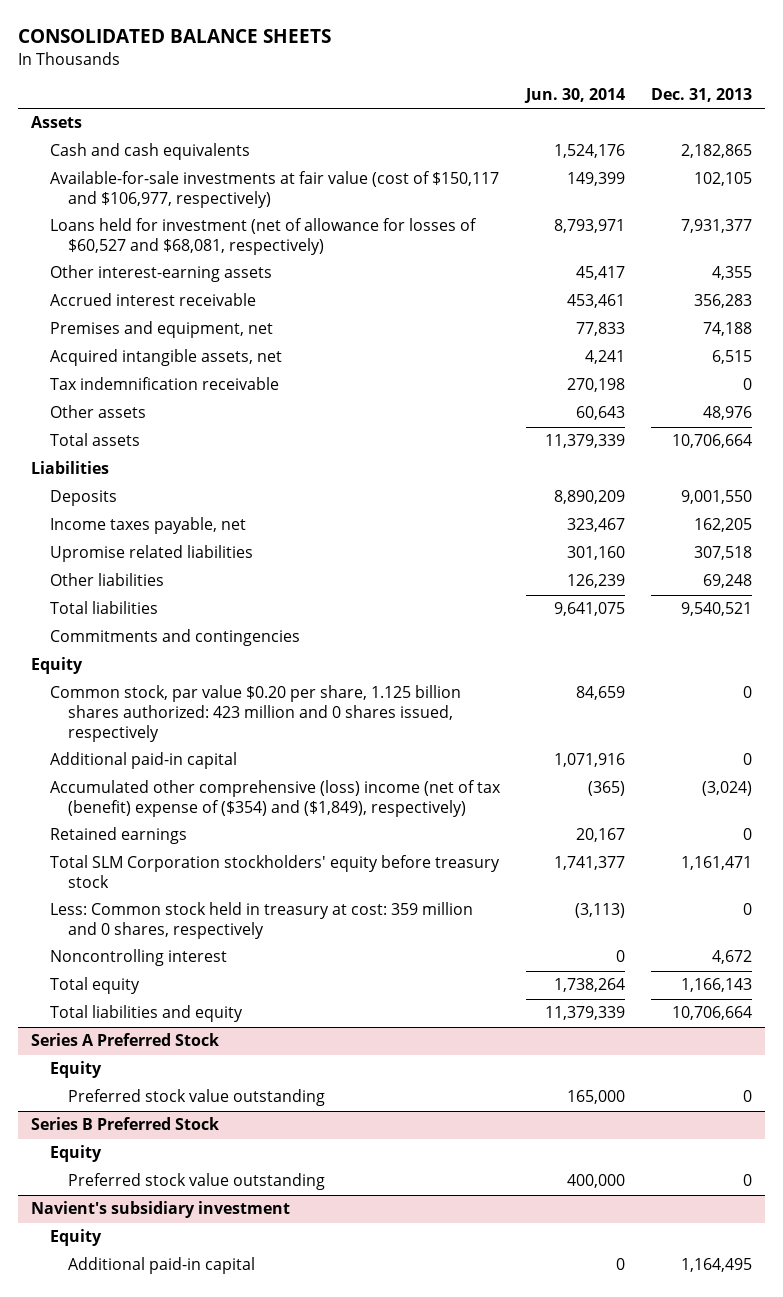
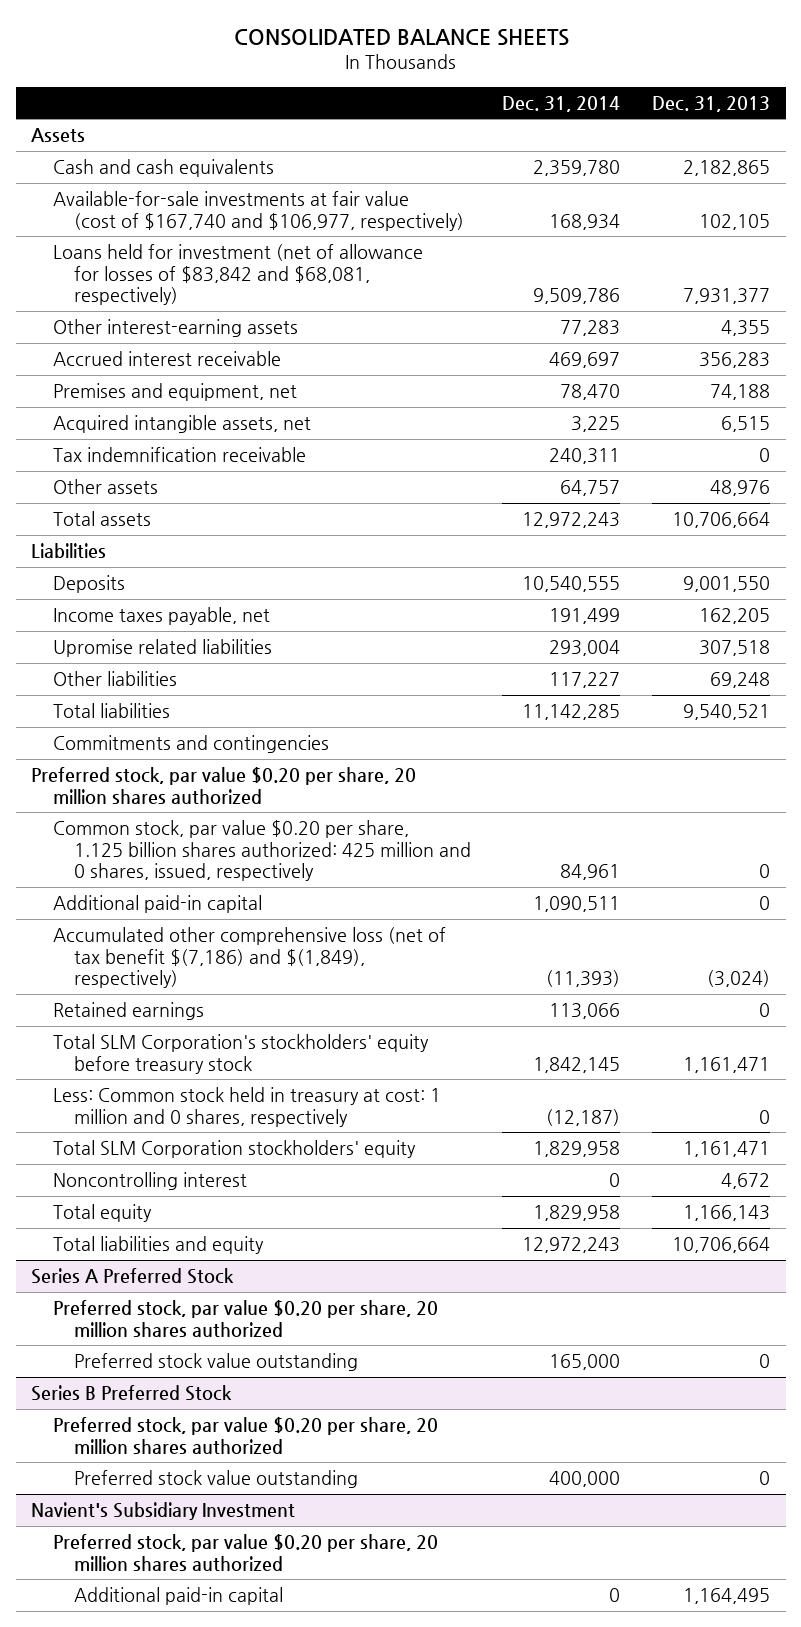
- | Jun. 30, 2014 | Dec. 31, 2013
+ | Dec. 31, 2014 | Dec. 31, 2013
- Available-for-sale investments at fair value (cost of $150,117 and $106,977, respectively) | 149,399 | 102,105
- Loans held for investment (net of allowance for losses of $60,527 and $68,081, respectively) | 8,793,971 | 7,931,377
+ Available-for-sale investments at fair value (cost of $167,740 and $106,977, respectively) | 168,934 | 102,105
+ Loans held for investment (net of allowance for losses of $83,842 and $68,081, respectively) | 9,509,786 | 7,931,377
- Equity
- Common stock, par value $0.20 per share, 1.125 billion shares authorized: 423 million and 0 shares issued, respectively | 84,659 | 0
+ Preferred stock, par value $0.20 per share, 20 million shares authorized
+ Common stock, par value $0.20 per share, 1.125 billion shares authorized: 425 million and 0 shares, issued, respectively | 84,961 | 0
- Accumulated other comprehensive (loss) income (net of tax (benefit) expense of ($354) and ($1,849), respectively) | (365) | (3,024)
+ Accumulated other comprehensive loss (net of tax benefit $(7,186) and $(1,849), respectively) | (11,393) | (3,024)
- Total SLM Corporation stockholders' equity before treasury stock | 1,741,377 | 1,161,471
- Less: Common stock held in treasury at cost: 359 million and 0 shares, respectively | (3,113) | 0
+ Total SLM Corporation's stockholders' equity before treasury stock | 1,842,145 | 1,161,471
+ Less: Common stock held in treasury at cost: 1 million and 0 shares, respectively | (12,187) | 0
+ Total SLM Corporation stockholders' equity | 1,829,958 | 1,161,471
@ Series A Preferred Stock
- Equity
+ Preferred stock, par value $0.20 per share, 20 million shares authorized
@ Series B Preferred Stock
- Equity
+ Preferred stock, par value $0.20 per share, 20 million shares authorized
- Navient's subsidiary investment
- Equity
+ Navient's Subsidiary Investment
+ Preferred stock, par value $0.20 per share, 20 million shares authorized

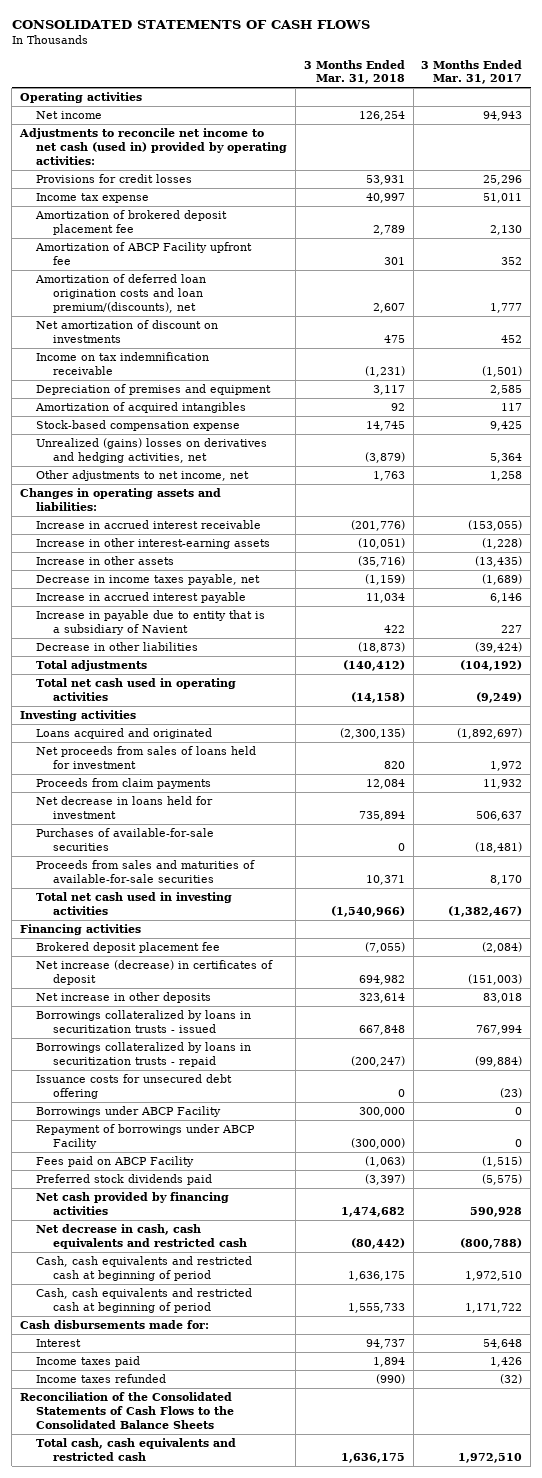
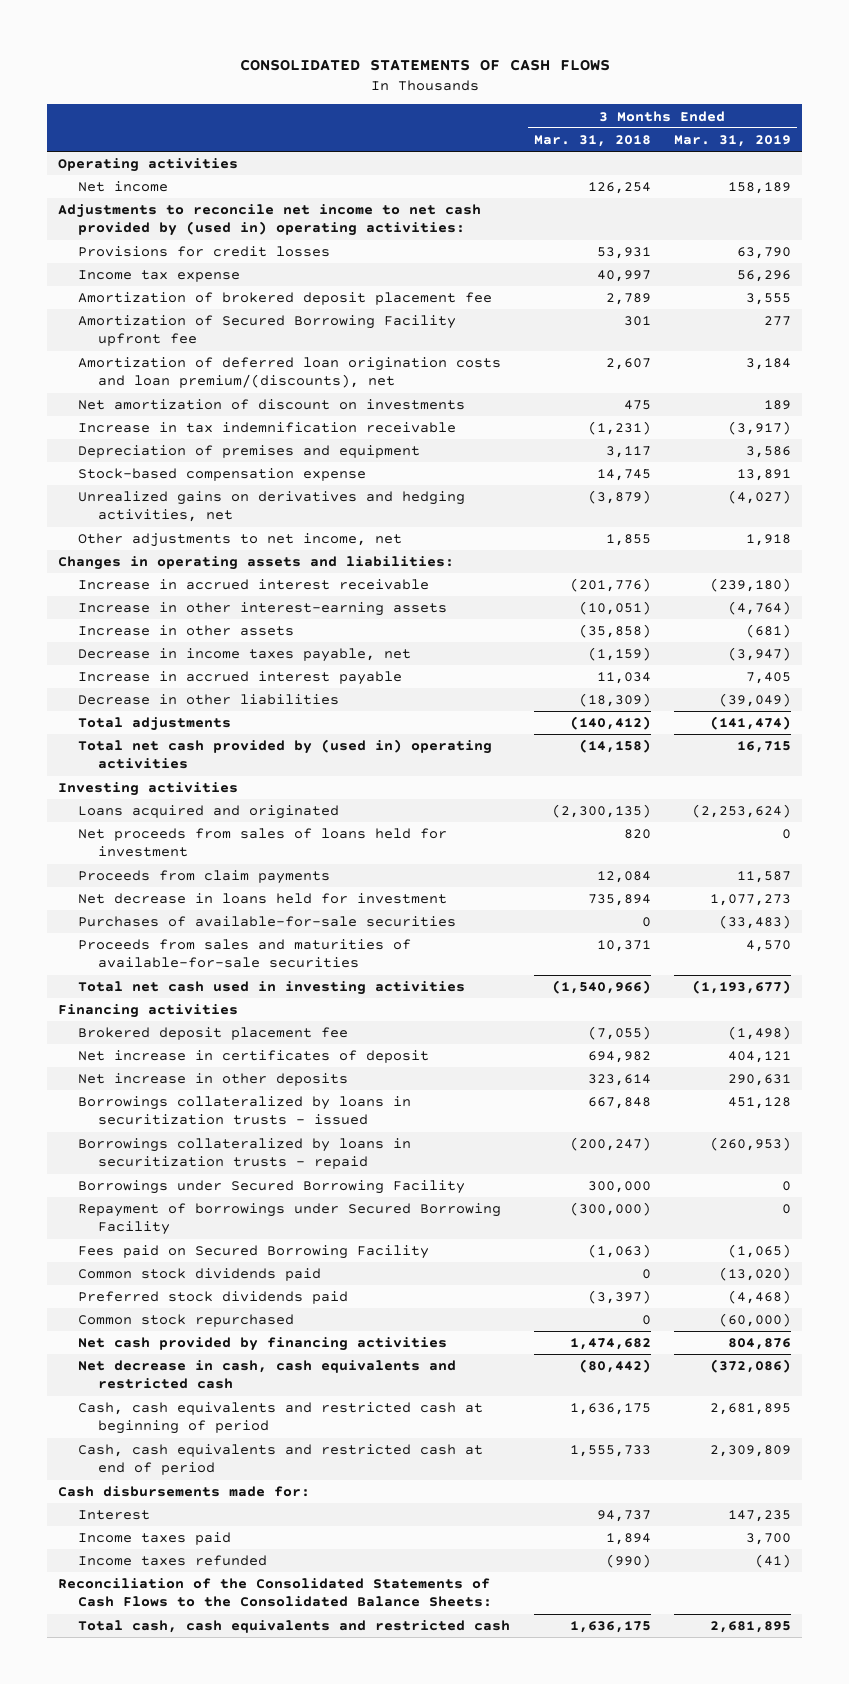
- | 3 Months Ended Mar. 31, 2018 | 3 Months Ended Mar. 31, 2017
+ | 3 Months Ended Mar. 31, 2018 | 3 Months Ended Mar. 31, 2019
- Adjustments to reconcile net income to net cash (used in) provided by operating activities:
+ Adjustments to reconcile net income to net cash provided by (used in) operating activities:
- Amortization of ABCP Facility upfront fee | 301 | 352
+ Amortization of Secured Borrowing Facility upfront fee | 301 | 277
- Income on tax indemnification receivable | (1,231) | (1,501)
+ Increase in tax indemnification receivable | (1,231) | (3,917)
- Amortization of acquired intangibles | 92 | 117
- Unrealized (gains) losses on derivatives and hedging activities, net | (3,879) | 5,364
- Other adjustments to net income, net | 1,763 | 1,258
+ Unrealized gains on derivatives and hedging activities, net | (3,879) | (4,027)
+ Other adjustments to net income, net | 1,855 | 1,918
- Increase in other assets | (35,716) | (13,435)
+ Increase in other assets | (35,858) | (681)
- Increase in payable due to entity that is a subsidiary of Navient | 422 | 227
- Decrease in other liabilities | (18,873) | (39,424)
+ Decrease in other liabilities | (18,309) | (39,049)
- Total net cash used in operating activities | (14,158) | (9,249)
+ Total net cash provided by (used in) operating activities | (14,158) | 16,715
- Net increase (decrease) in certificates of deposit | 694,982 | (151,003)
+ Net increase in certificates of deposit | 694,982 | 404,121
- Issuance costs for unsecured debt offering | 0 | (23)
- Borrowings under ABCP Facility | 300,000 | 0
- Repayment of borrowings under ABCP Facility | (300,000) | 0
- Fees paid on ABCP Facility | (1,063) | (1,515)
+ Borrowings under Secured Borrowing Facility | 300,000 | 0
+ Repayment of borrowings under Secured Borrowing Facility | (300,000) | 0
+ Fees paid on Secured Borrowing Facility | (1,063) | (1,065)
+ Common stock dividends paid | 0 | (13,020)
+ Common stock repurchased | 0 | (60,000)
- Cash, cash equivalents and restricted cash at beginning of period | 1,555,733 | 1,171,722
+ Cash, cash equivalents and restricted cash at end of period | 1,555,733 | 2,309,809
- Reconciliation of the Consolidated Statements of Cash Flows to the Consolidated Balance Sheets
+ Reconciliation of the Consolidated Statements of Cash Flows to the Consolidated Balance Sheets:

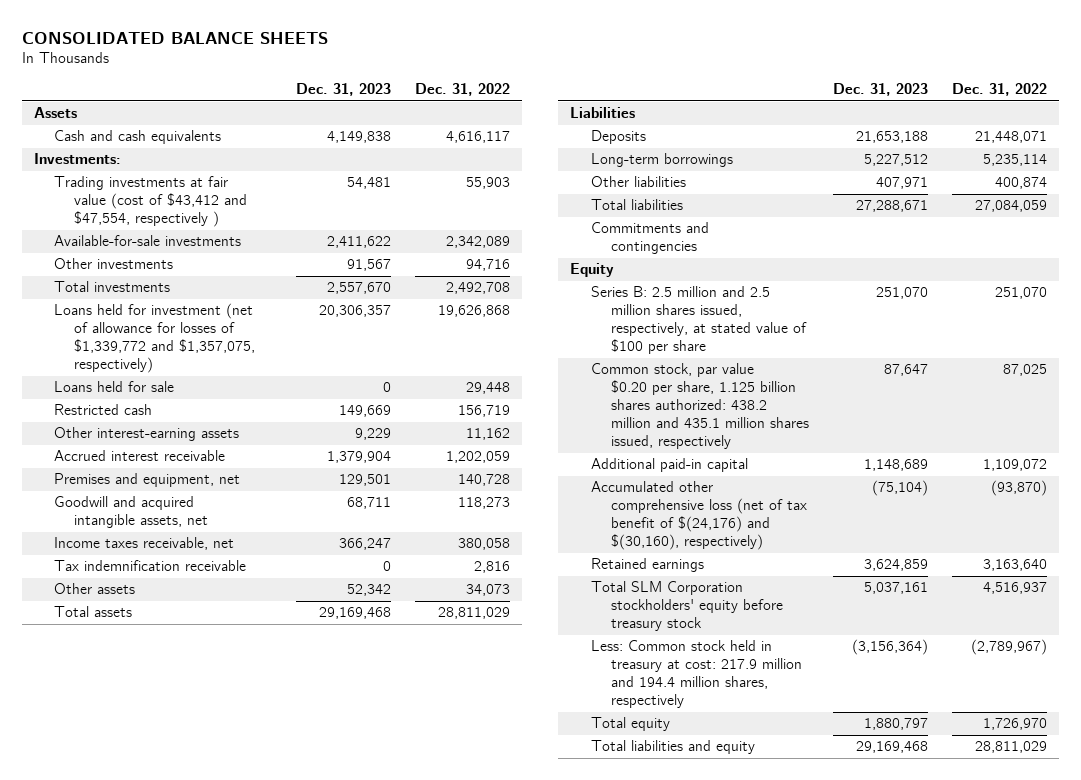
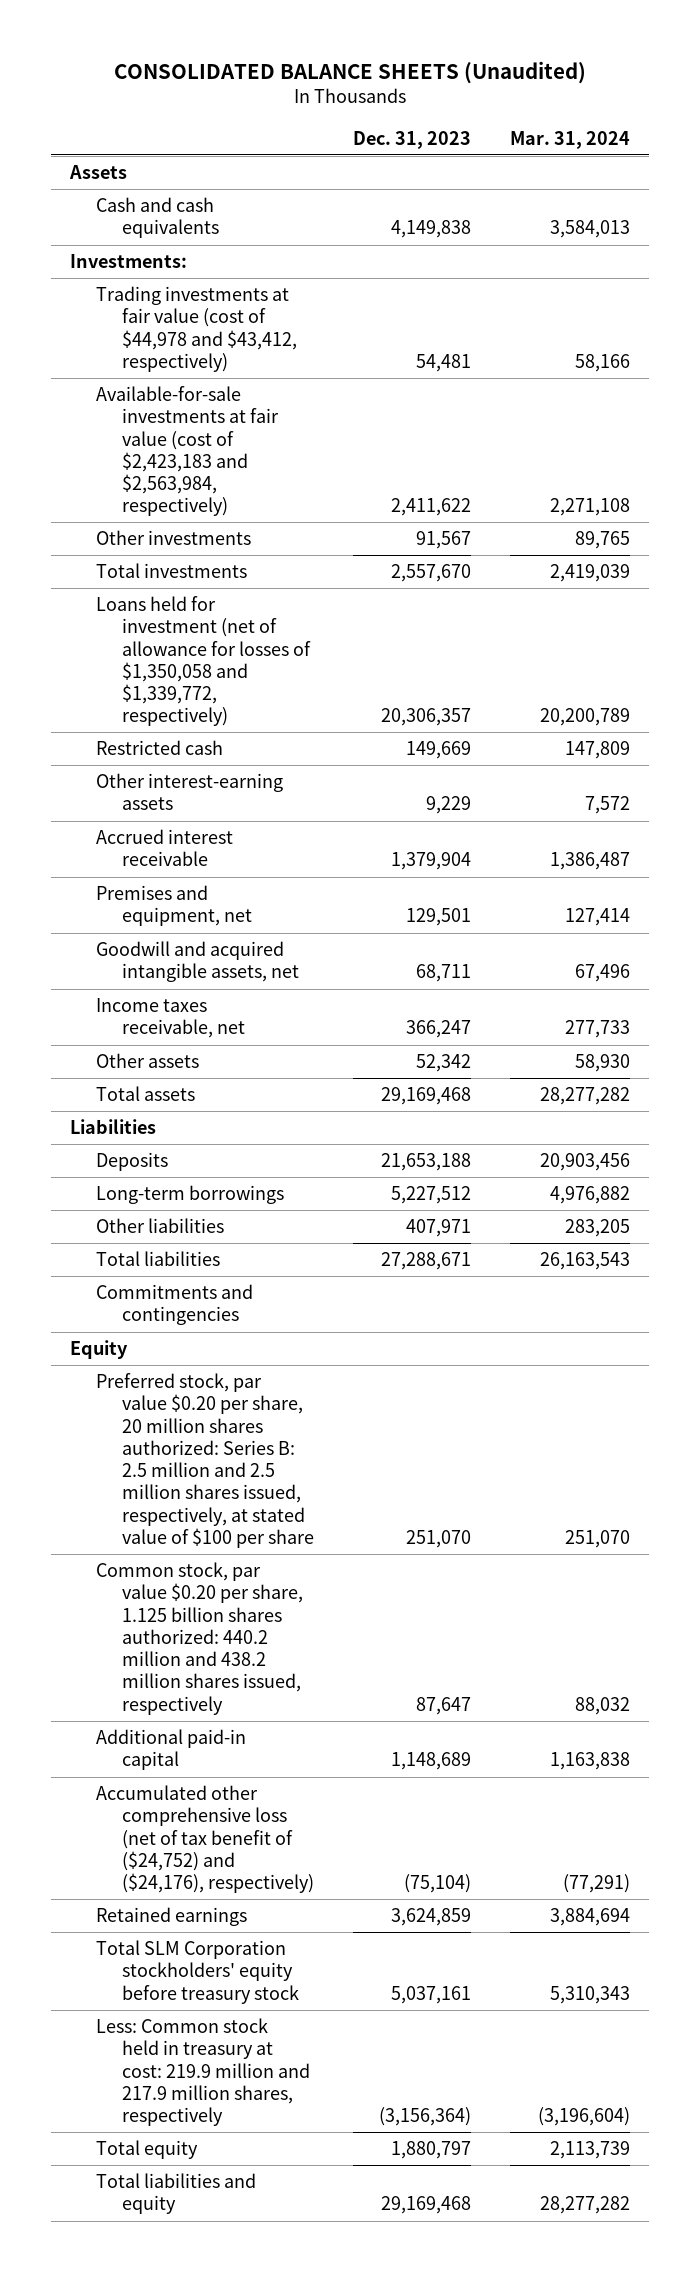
- CONSOLIDATED BALANCE SHEETS
+ CONSOLIDATED BALANCE SHEETS (Unaudited)
- | Dec. 31, 2023 | Dec. 31, 2022
+ | Dec. 31, 2023 | Mar. 31, 2024
- Trading investments at fair value (cost of $43,412 and $47,554, respectively ) | 54,481 | 55,903
- Available-for-sale investments | 2,411,622 | 2,342,089
+ Trading investments at fair value (cost of $44,978 and $43,412, respectively) | 54,481 | 58,166
+ Available-for-sale investments at fair value (cost of $2,423,183 and $2,563,984, respectively) | 2,411,622 | 2,271,108
- Loans held for investment (net of allowance for losses of $1,339,772 and $1,357,075, respectively) | 20,306,357 | 19,626,868
- Loans held for sale | 0 | 29,448
+ Loans held for investment (net of allowance for losses of $1,350,058 and $1,339,772, respectively) | 20,306,357 | 20,200,789
- Tax indemnification receivable | 0 | 2,816
- Series B: 2.5 million and 2.5 million shares issued, respectively, at stated value of $100 per share | 251,070 | 251,070
- Common stock, par value $0.20 per share, 1.125 billion shares authorized: 438.2 million and 435.1 million shares issued, respectively | 87,647 | 87,025
+ Preferred stock, par value $0.20 per share, 20 million shares authorized: Series B: 2.5 million and 2.5 million shares issued, respectively, at stated value of $100 per share | 251,070 | 251,070
+ Common stock, par value $0.20 per share, 1.125 billion shares authorized: 440.2 million and 438.2 million shares issued, respectively | 87,647 | 88,032
- Accumulated other comprehensive loss (net of tax benefit of $(24,176) and $(30,160), respectively) | (75,104) | (93,870)
+ Accumulated other comprehensive loss (net of tax benefit of ($24,752) and ($24,176), respectively) | (75,104) | (77,291)
- Less: Common stock held in treasury at cost: 217.9 million and 194.4 million shares, respectively | (3,156,364) | (2,789,967)
+ Less: Common stock held in treasury at cost: 219.9 million and 217.9 million shares, respectively | (3,156,364) | (3,196,604)

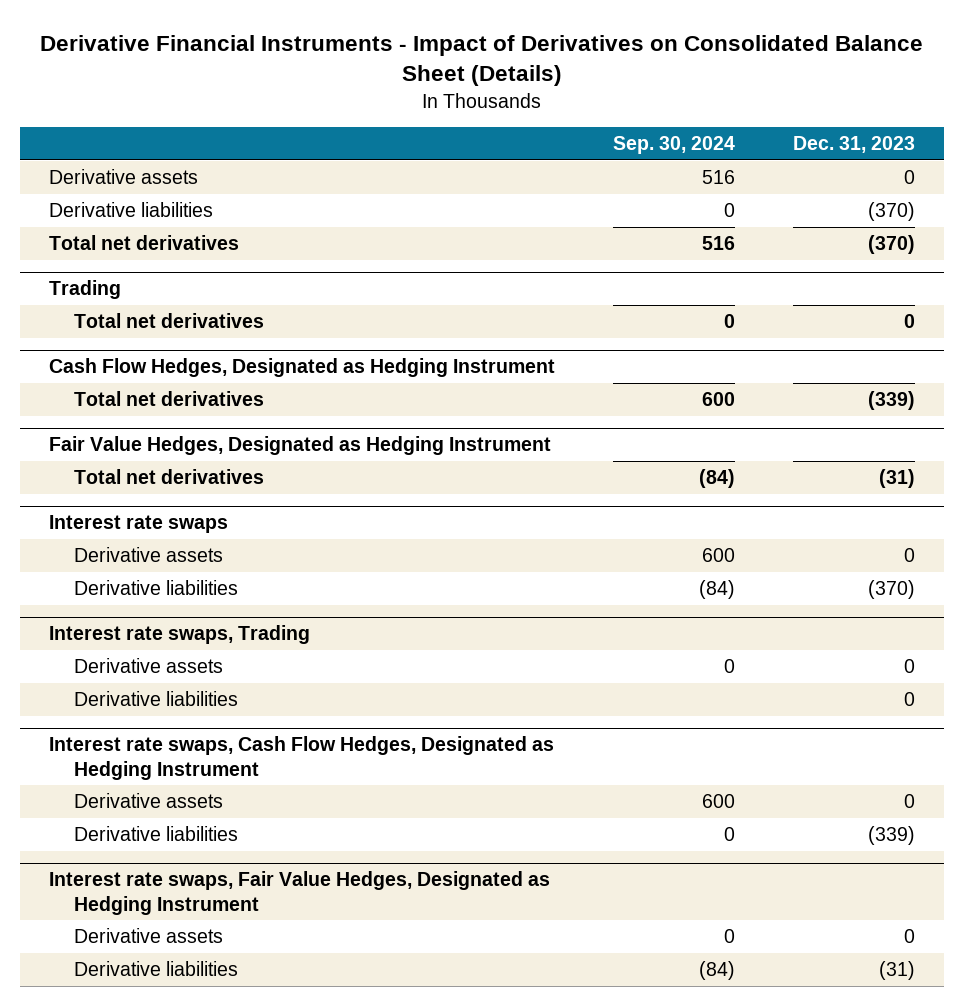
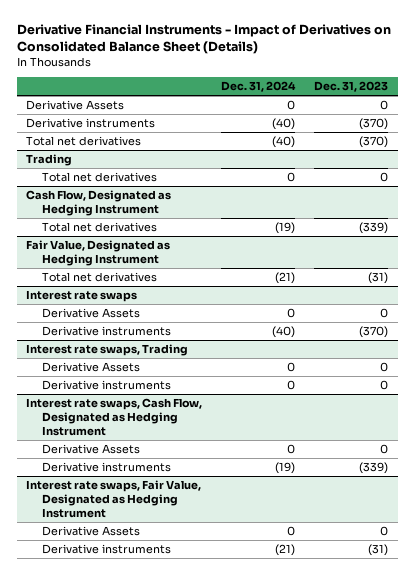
- | Sep. 30, 2024 | Dec. 31, 2023
+ | Dec. 31, 2024 | Dec. 31, 2023
- Derivative assets | 516 | 0
- Derivative liabilities | 0 | (370)
+ Derivative Assets | 0 | 0
+ Derivative instruments | (40) | (370)
- Cash Flow Hedges, Designated as Hedging Instrument
+ Cash Flow, Designated as Hedging Instrument
- Fair Value Hedges, Designated as Hedging Instrument
+ Fair Value, Designated as Hedging Instrument
@ Interest rate swaps
- Derivative assets | 600 | 0
- Derivative liabilities | (84) | (370)
+ Derivative Assets | 0 | 0
+ Derivative instruments | (40) | (370)
@ Interest rate swaps, Trading
- Derivative assets | 0 | 0
- Derivative liabilities | | 0
- Interest rate swaps, Cash Flow Hedges, Designated as Hedging Instrument
- Derivative assets | 600 | 0
- Derivative liabilities | 0 | (339)
- Interest rate swaps, Fair Value Hedges, Designated as Hedging Instrument
- Derivative assets | 0 | 0
- Derivative liabilities | (84) | (31)
@ Interest rate swaps, Trading
+ Derivative Assets | 0 | 0
+ Derivative instruments | 0 | 0
+ Interest rate swaps, Cash Flow, Designated as Hedging Instrument
+ Derivative Assets | 0 | 0
+ Derivative instruments | (19) | (339)
+ Interest rate swaps, Fair Value, Designated as Hedging Instrument
+ Derivative Assets | 0 | 0
+ Derivative instruments | (21) | (31)

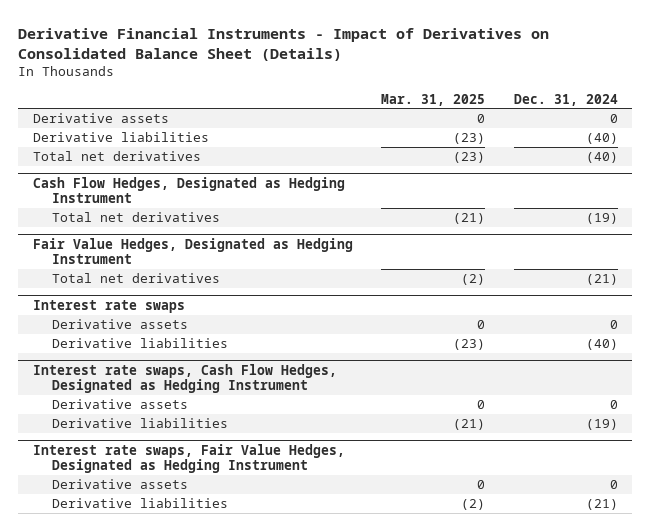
- | Dec. 31, 2024 | Dec. 31, 2023
+ | Mar. 31, 2025 | Dec. 31, 2024
- Derivative Assets | 0 | 0
- Derivative instruments | (40) | (370)
+ Derivative assets | 0 | 0
+ Derivative liabilities | (23) | (40)
- Trading
- Total net derivatives | 0 | 0
- Cash Flow, Designated as Hedging Instrument
+ Cash Flow Hedges, Designated as Hedging Instrument
- Fair Value, Designated as Hedging Instrument
+ Fair Value Hedges, Designated as Hedging Instrument
@ Interest rate swaps
- Derivative Assets | 0 | 0
- Derivative instruments | (40) | (370)
- Interest rate swaps, Trading
- Derivative Assets | 0 | 0
- Derivative instruments | 0 | 0
- Interest rate swaps, Cash Flow, Designated as Hedging Instrument
- Derivative Assets | 0 | 0
- Derivative instruments | (19) | (339)
- Interest rate swaps, Fair Value, Designated as Hedging Instrument
- Derivative Assets | 0 | 0
- Derivative instruments | (21) | (31)
@ Interest rate swaps
+ Derivative assets | 0 | 0
+ Derivative liabilities | (23) | (40)
+ Interest rate swaps, Cash Flow Hedges, Designated as Hedging Instrument
+ Derivative assets | 0 | 0
+ Derivative liabilities | (21) | (19)
+ Interest rate swaps, Fair Value Hedges, Designated as Hedging Instrument
+ Derivative assets | 0 | 0
+ Derivative liabilities | (2) | (21)

